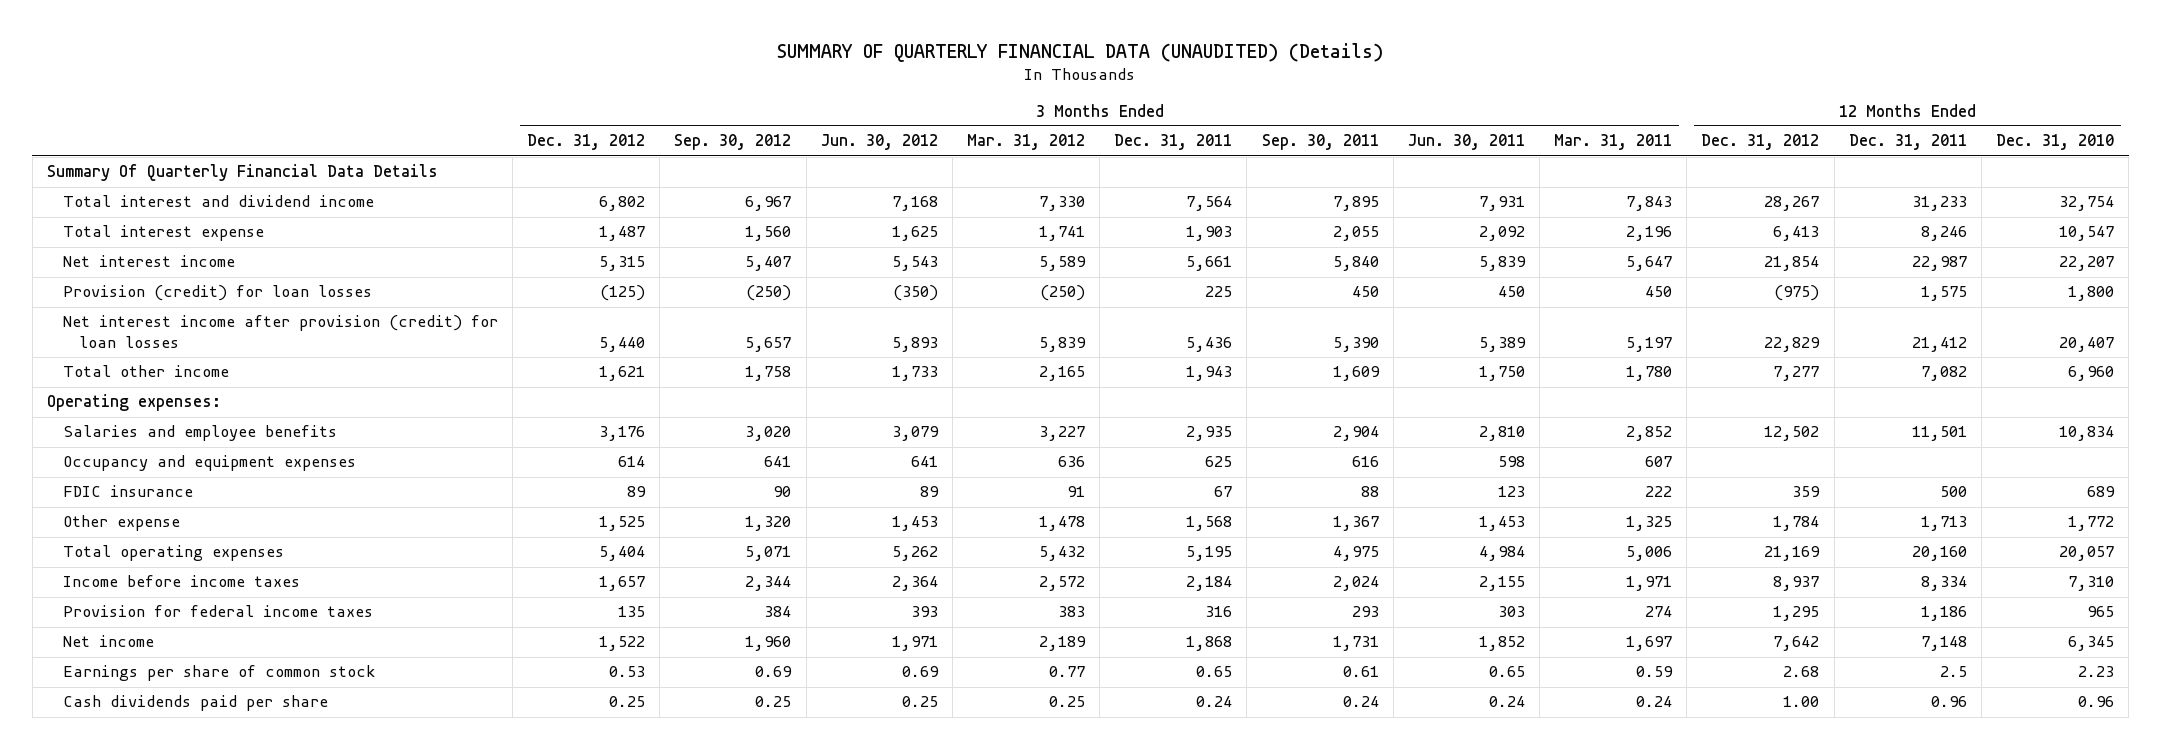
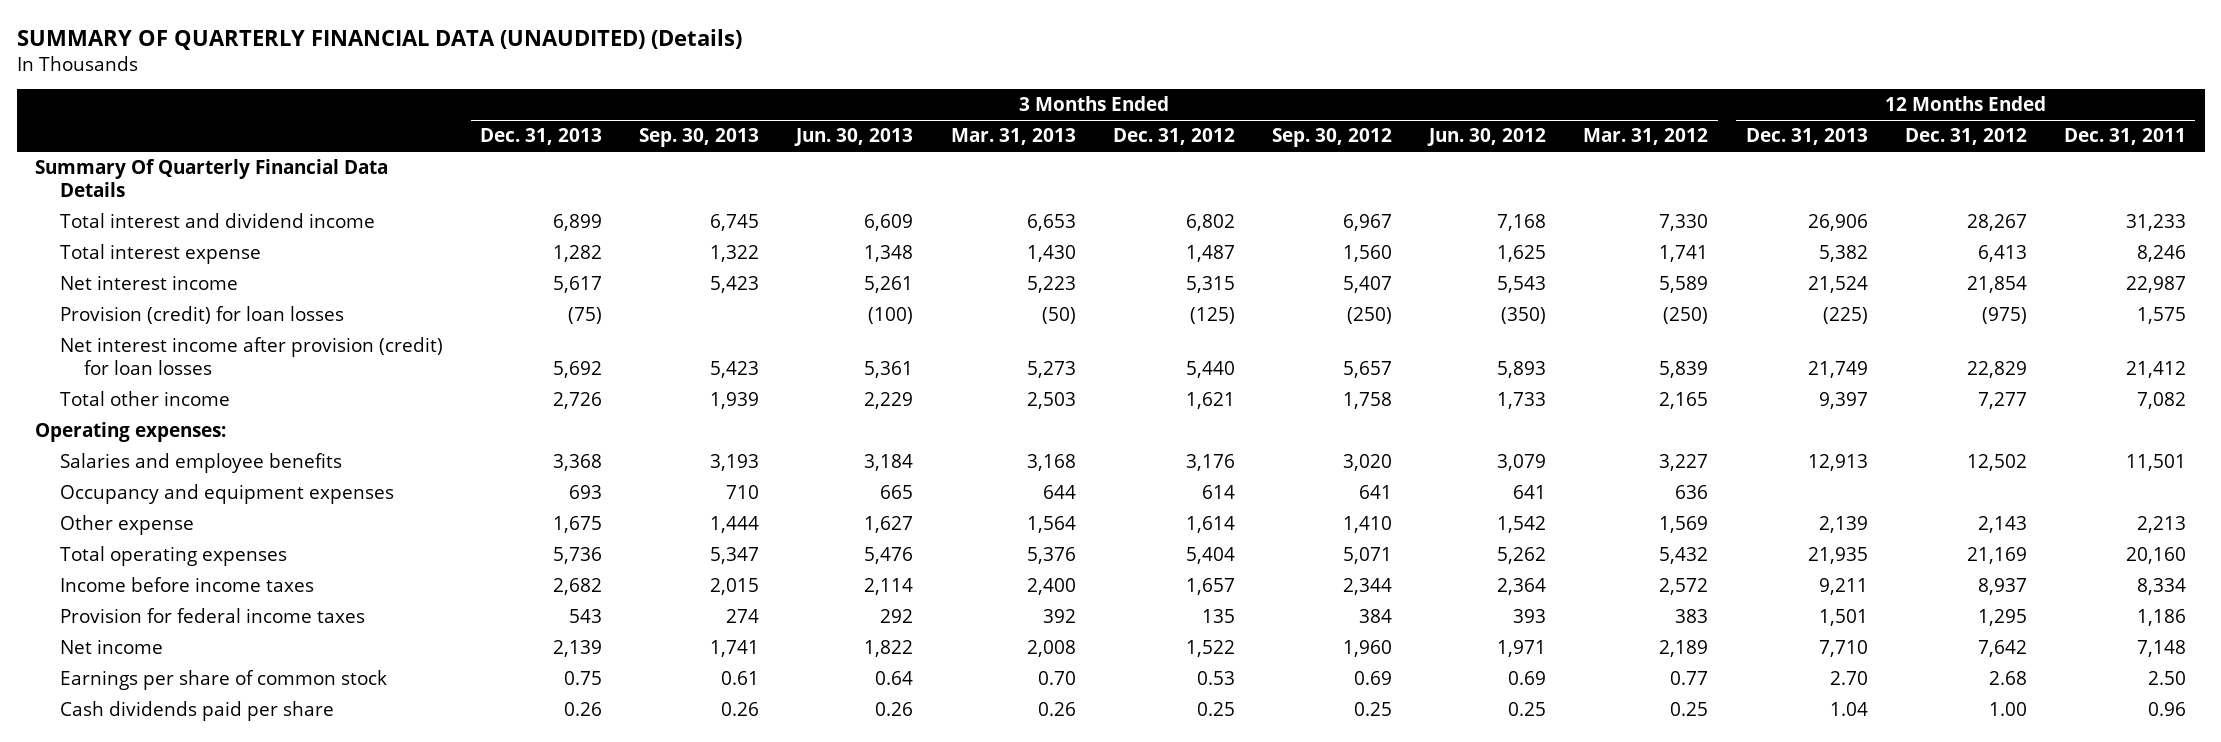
- | 3 Months Ended Dec. 31, 2012 | 3 Months Ended Sep. 30, 2012 | 3 Months Ended Jun. 30, 2012 | 3 Months Ended Mar. 31, 2012 | 3 Months Ended Dec. 31, 2011 | 3 Months Ended Sep. 30, 2011 | 3 Months Ended Jun. 30, 2011 | 3 Months Ended Mar. 31, 2011 | 12 Months Ended Dec. 31, 2012 | 12 Months Ended Dec. 31, 2011 | 12 Months Ended Dec. 31, 2010
+ | 3 Months Ended Dec. 31, 2013 | 3 Months Ended Sep. 30, 2013 | 3 Months Ended Jun. 30, 2013 | 3 Months Ended Mar. 31, 2013 | 3 Months Ended Dec. 31, 2012 | 3 Months Ended Sep. 30, 2012 | 3 Months Ended Jun. 30, 2012 | 3 Months Ended Mar. 31, 2012 | 12 Months Ended Dec. 31, 2013 | 12 Months Ended Dec. 31, 2012 | 12 Months Ended Dec. 31, 2011
- FDIC insurance | 89 | 90 | 89 | 91 | 67 | 88 | 123 | 222 | 359 | 500 | 689
- Other expense | 1,525 | 1,320 | 1,453 | 1,478 | 1,568 | 1,367 | 1,453 | 1,325 | 1,784 | 1,713 | 1,772
+ Other expense | 1,675 | 1,444 | 1,627 | 1,564 | 1,614 | 1,410 | 1,542 | 1,569 | 2,139 | 2,143 | 2,213
- Earnings per share of common stock | 0.53 | 0.69 | 0.69 | 0.77 | 0.65 | 0.61 | 0.65 | 0.59 | 2.68 | 2.5 | 2.23
+ Earnings per share of common stock | 0.75 | 0.61 | 0.64 | 0.70 | 0.53 | 0.69 | 0.69 | 0.77 | 2.70 | 2.68 | 2.50

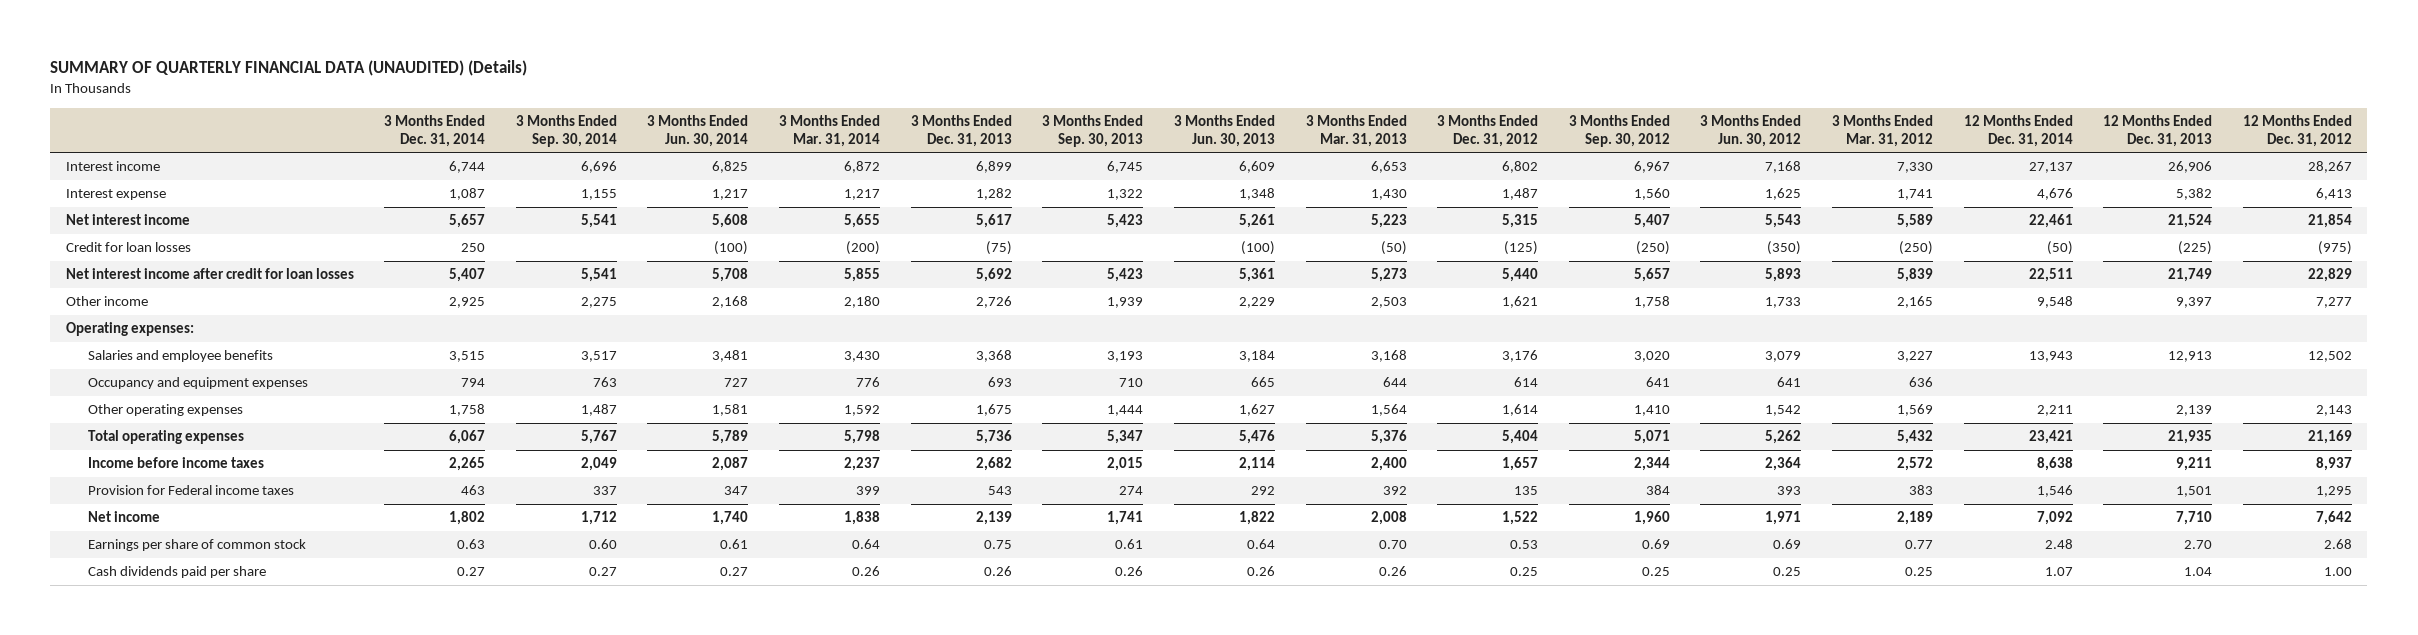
- | 3 Months Ended Dec. 31, 2013 | 3 Months Ended Sep. 30, 2013 | 3 Months Ended Jun. 30, 2013 | 3 Months Ended Mar. 31, 2013 | 3 Months Ended Dec. 31, 2012 | 3 Months Ended Sep. 30, 2012 | 3 Months Ended Jun. 30, 2012 | 3 Months Ended Mar. 31, 2012 | 12 Months Ended Dec. 31, 2013 | 12 Months Ended Dec. 31, 2012 | 12 Months Ended Dec. 31, 2011
+ | 3 Months Ended Dec. 31, 2014 | 3 Months Ended Sep. 30, 2014 | 3 Months Ended Jun. 30, 2014 | 3 Months Ended Mar. 31, 2014 | 3 Months Ended Dec. 31, 2013 | 3 Months Ended Sep. 30, 2013 | 3 Months Ended Jun. 30, 2013 | 3 Months Ended Mar. 31, 2013 | 3 Months Ended Dec. 31, 2012 | 3 Months Ended Sep. 30, 2012 | 3 Months Ended Jun. 30, 2012 | 3 Months Ended Mar. 31, 2012 | 12 Months Ended Dec. 31, 2014 | 12 Months Ended Dec. 31, 2013 | 12 Months Ended Dec. 31, 2012
- Summary Of Quarterly Financial Data Details
- Total interest and dividend income | 6,899 | 6,745 | 6,609 | 6,653 | 6,802 | 6,967 | 7,168 | 7,330 | 26,906 | 28,267 | 31,233
- Total interest expense | 1,282 | 1,322 | 1,348 | 1,430 | 1,487 | 1,560 | 1,625 | 1,741 | 5,382 | 6,413 | 8,246
+ Interest income | 6,744 | 6,696 | 6,825 | 6,872 | 6,899 | 6,745 | 6,609 | 6,653 | 6,802 | 6,967 | 7,168 | 7,330 | 27,137 | 26,906 | 28,267
+ Interest expense | 1,087 | 1,155 | 1,217 | 1,217 | 1,282 | 1,322 | 1,348 | 1,430 | 1,487 | 1,560 | 1,625 | 1,741 | 4,676 | 5,382 | 6,413
- Provision (credit) for loan losses | (75) | | (100) | (50) | (125) | (250) | (350) | (250) | (225) | (975) | 1,575
- Net interest income after provision (credit) for loan losses | 5,692 | 5,423 | 5,361 | 5,273 | 5,440 | 5,657 | 5,893 | 5,839 | 21,749 | 22,829 | 21,412
- Total other income | 2,726 | 1,939 | 2,229 | 2,503 | 1,621 | 1,758 | 1,733 | 2,165 | 9,397 | 7,277 | 7,082
+ Credit for loan losses | 250 | | (100) | (200) | (75) | | (100) | (50) | (125) | (250) | (350) | (250) | (50) | (225) | (975)
+ Net interest income after credit for loan losses | 5,407 | 5,541 | 5,708 | 5,855 | 5,692 | 5,423 | 5,361 | 5,273 | 5,440 | 5,657 | 5,893 | 5,839 | 22,511 | 21,749 | 22,829
+ Other income | 2,925 | 2,275 | 2,168 | 2,180 | 2,726 | 1,939 | 2,229 | 2,503 | 1,621 | 1,758 | 1,733 | 2,165 | 9,548 | 9,397 | 7,277
- Other expense | 1,675 | 1,444 | 1,627 | 1,564 | 1,614 | 1,410 | 1,542 | 1,569 | 2,139 | 2,143 | 2,213
+ Other operating expenses | 1,758 | 1,487 | 1,581 | 1,592 | 1,675 | 1,444 | 1,627 | 1,564 | 1,614 | 1,410 | 1,542 | 1,569 | 2,211 | 2,139 | 2,143
- Provision for federal income taxes | 543 | 274 | 292 | 392 | 135 | 384 | 393 | 383 | 1,501 | 1,295 | 1,186
+ Provision for Federal income taxes | 463 | 337 | 347 | 399 | 543 | 274 | 292 | 392 | 135 | 384 | 393 | 383 | 1,546 | 1,501 | 1,295

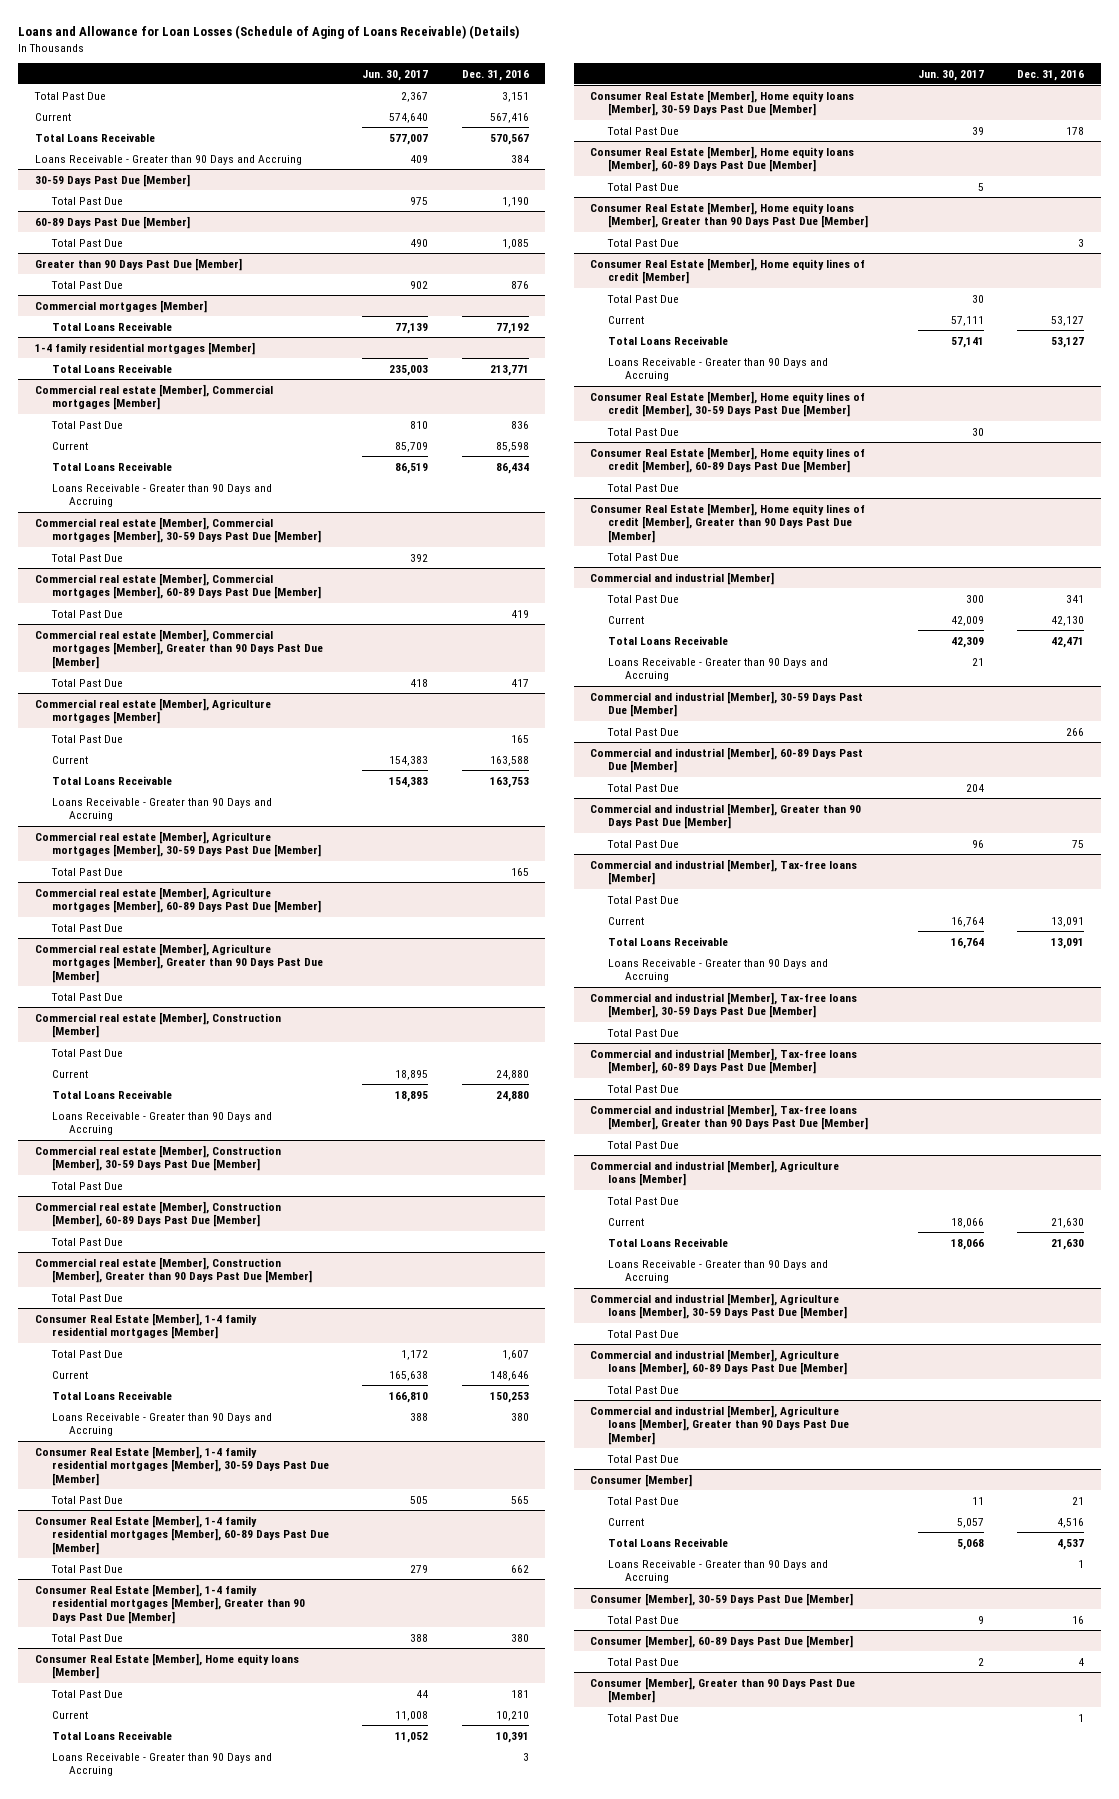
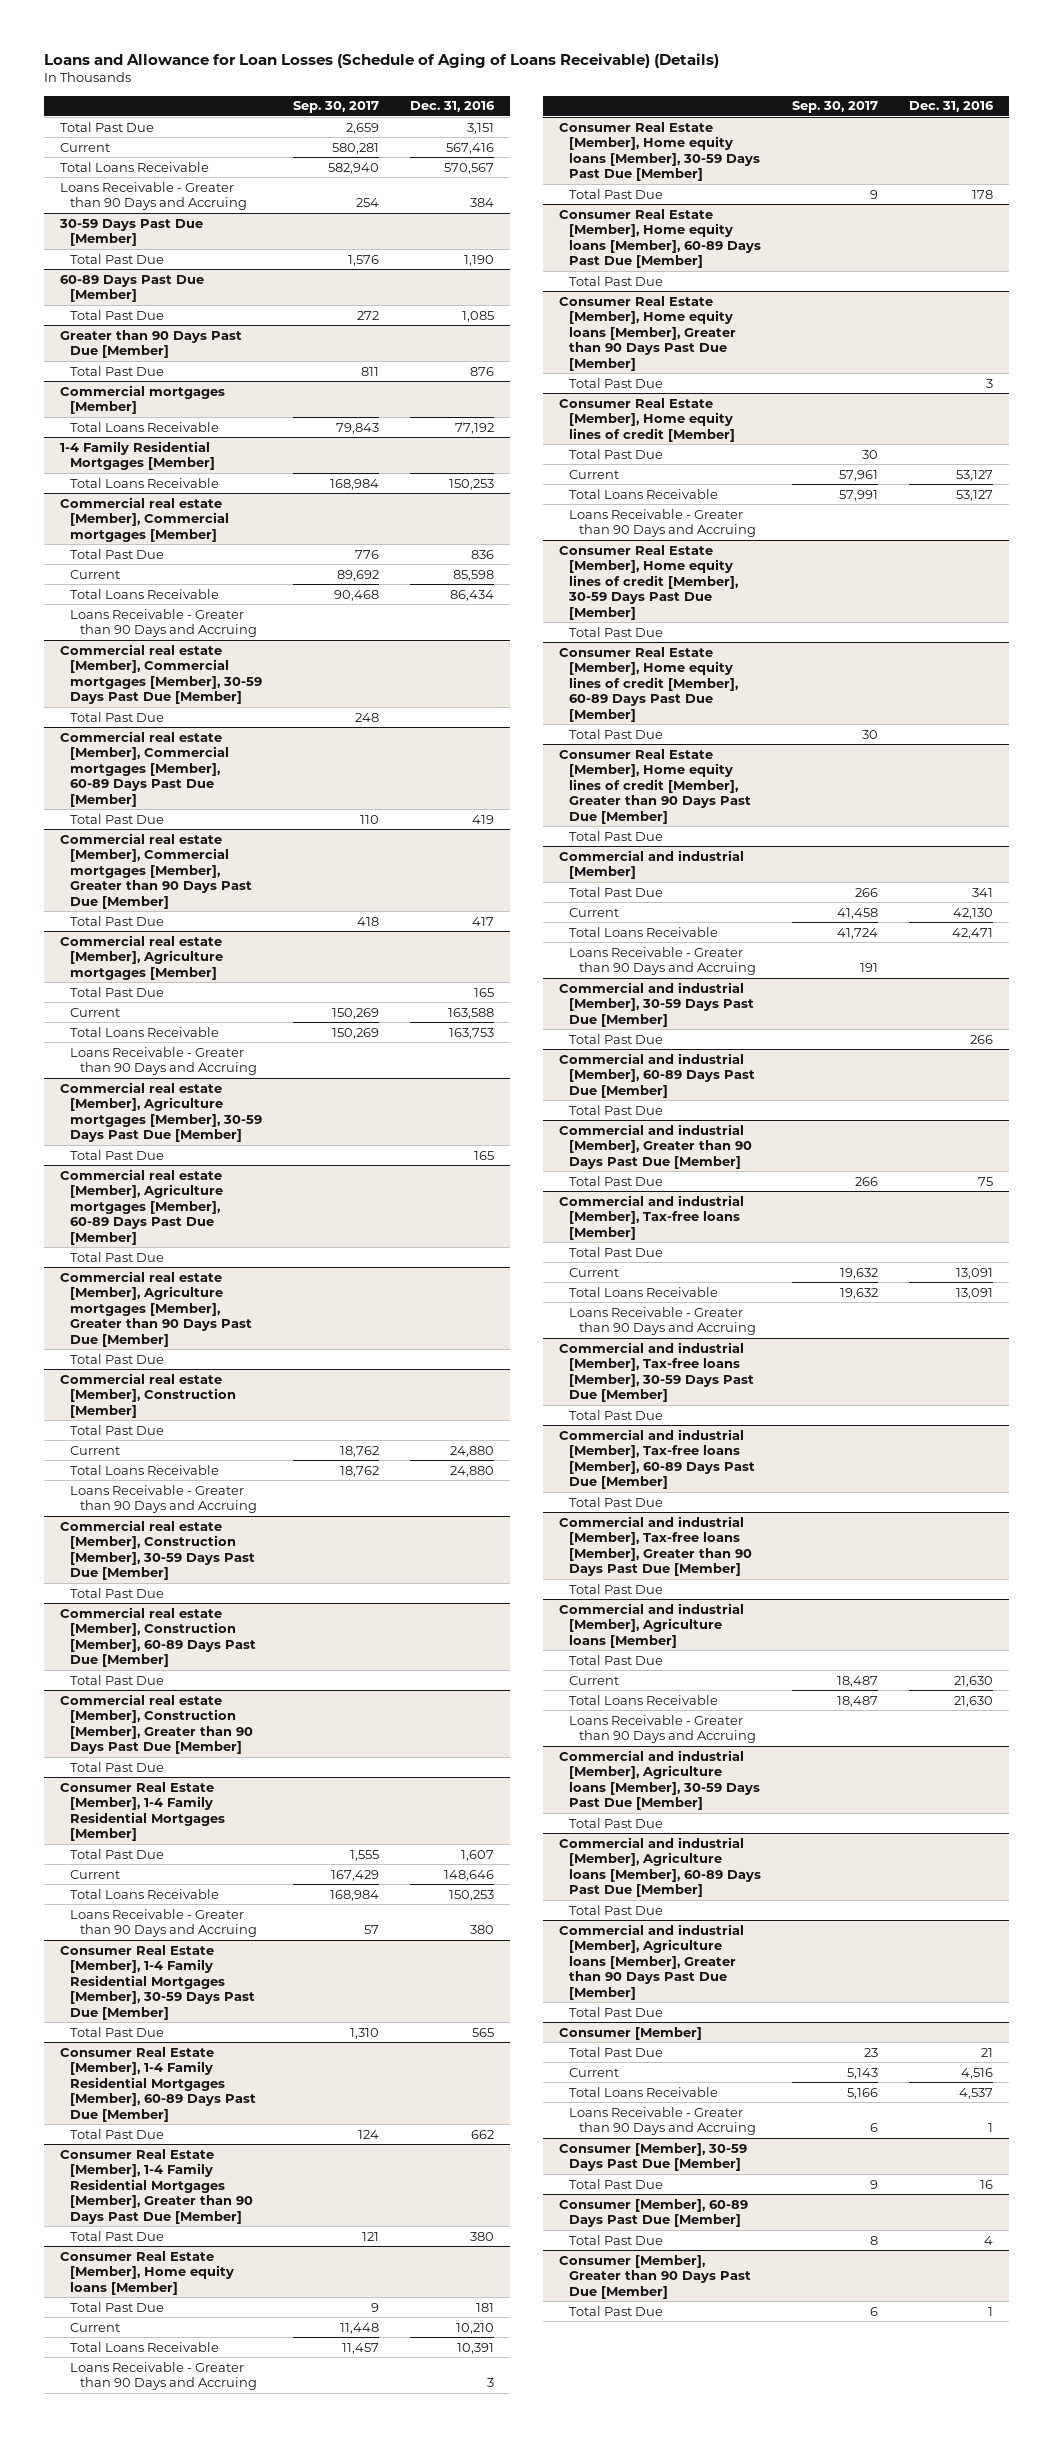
- | Jun. 30, 2017 | Dec. 31, 2016
+ | Sep. 30, 2017 | Dec. 31, 2016
- 1-4 family residential mortgages [Member]
- Total Loans Receivable | 235,003 | 213,771
+ 1-4 Family Residential Mortgages [Member]
+ Total Loans Receivable | 168,984 | 150,253
- Consumer Real Estate [Member], 1-4 family residential mortgages [Member]
+ Consumer Real Estate [Member], 1-4 Family Residential Mortgages [Member]
- Consumer Real Estate [Member], 1-4 family residential mortgages [Member], 30-59 Days Past Due [Member]
+ Consumer Real Estate [Member], 1-4 Family Residential Mortgages [Member], 30-59 Days Past Due [Member]
- Consumer Real Estate [Member], 1-4 family residential mortgages [Member], 60-89 Days Past Due [Member]
+ Consumer Real Estate [Member], 1-4 Family Residential Mortgages [Member], 60-89 Days Past Due [Member]
- Consumer Real Estate [Member], 1-4 family residential mortgages [Member], Greater than 90 Days Past Due [Member]
+ Consumer Real Estate [Member], 1-4 Family Residential Mortgages [Member], Greater than 90 Days Past Due [Member]

